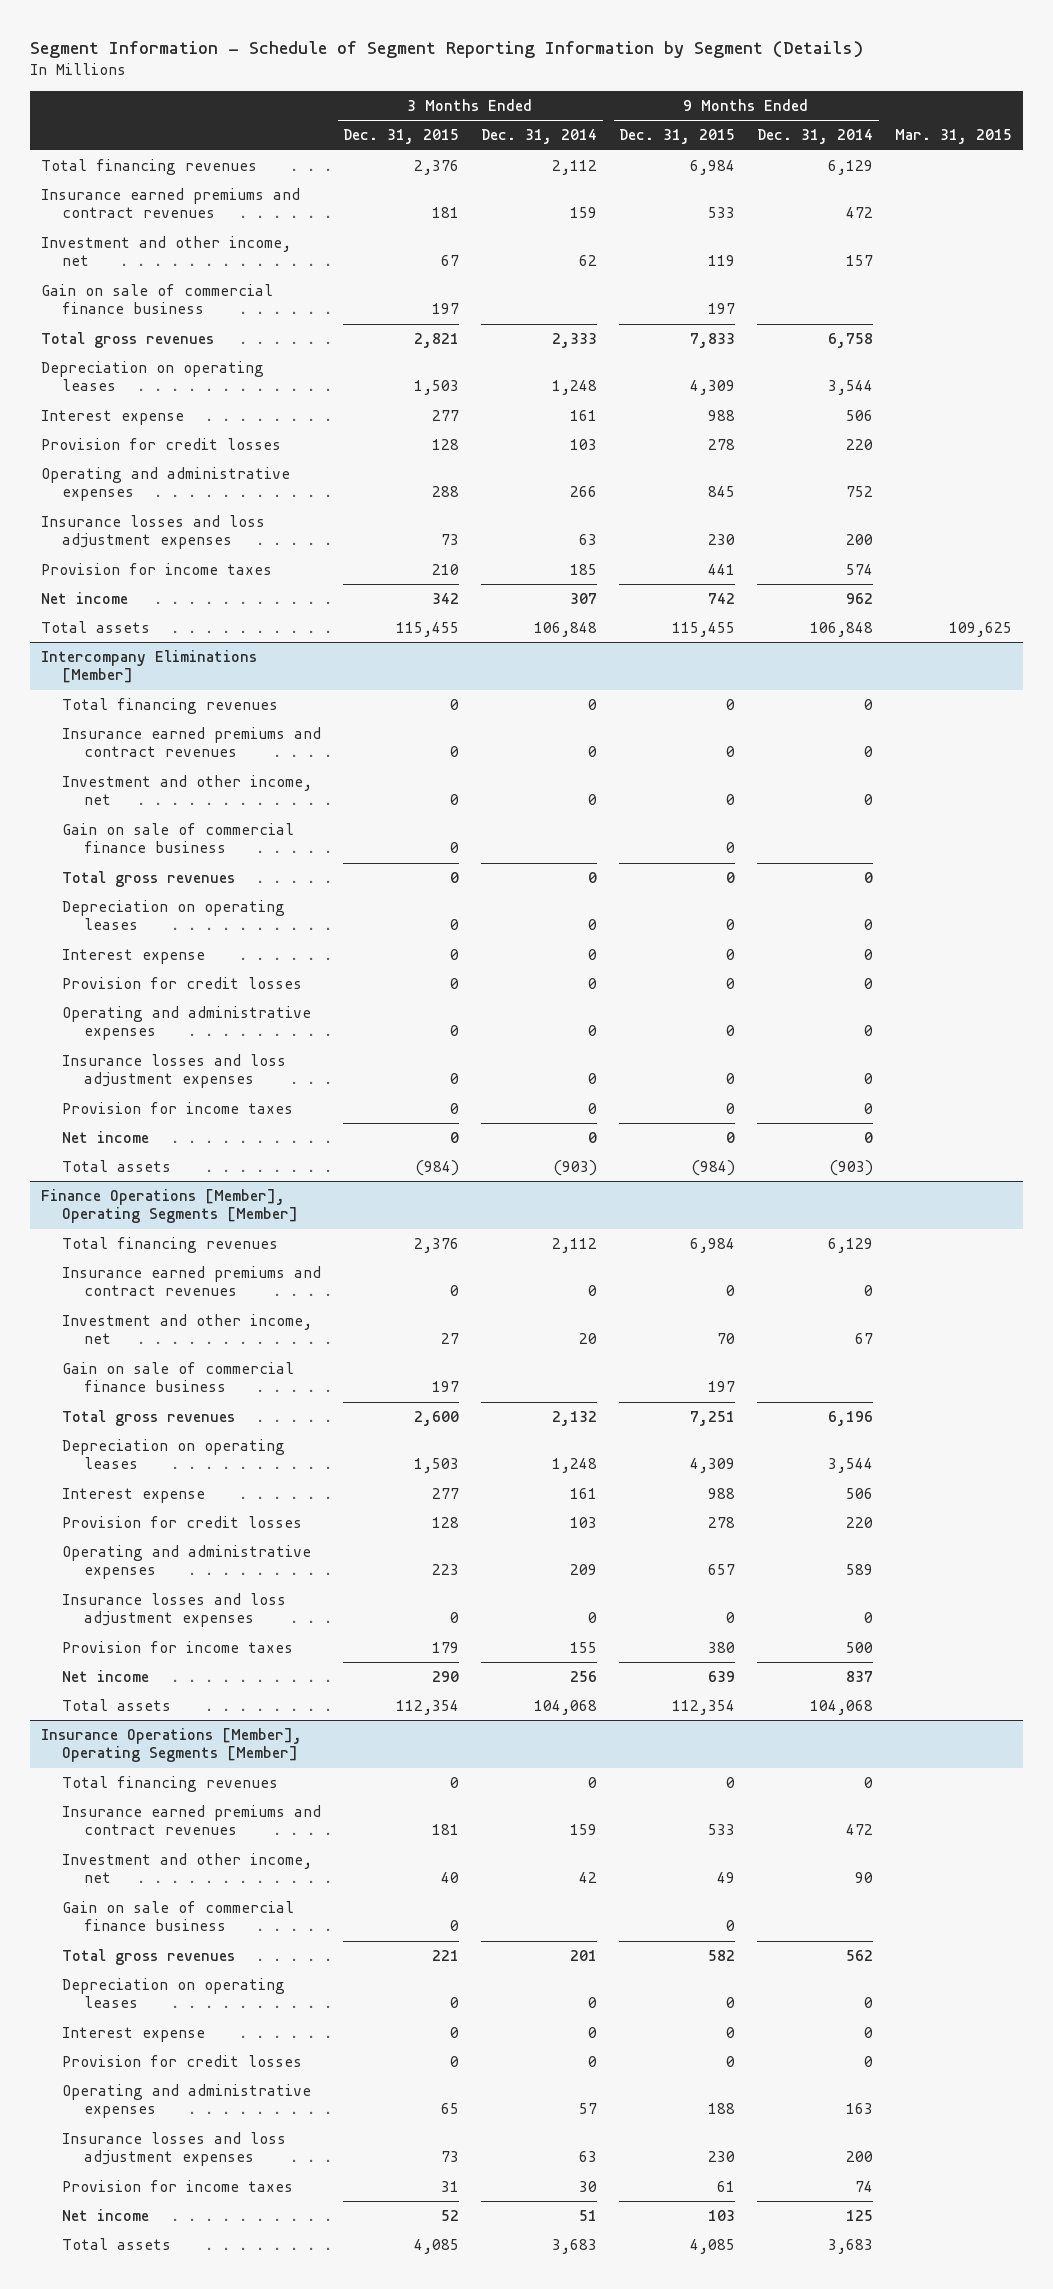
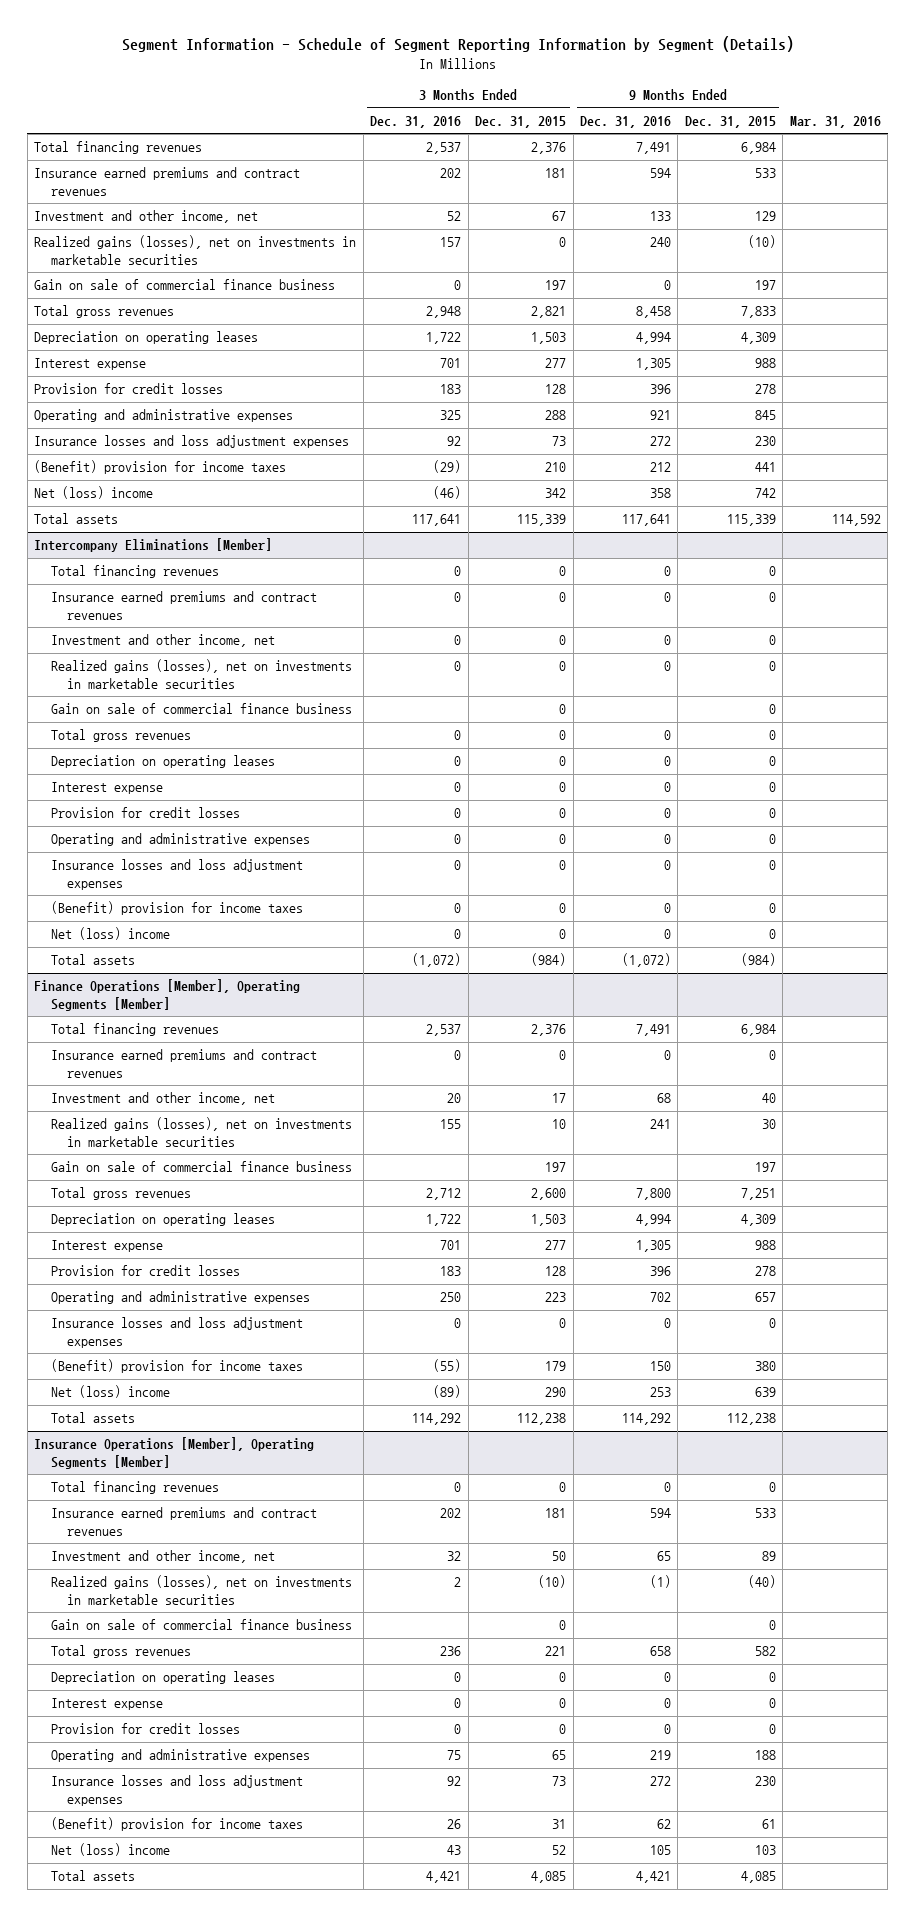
- | 3 Months Ended Dec. 31, 2015 | 3 Months Ended Dec. 31, 2014 | 9 Months Ended Dec. 31, 2015 | 9 Months Ended Dec. 31, 2014 | Mar. 31, 2015
+ | 3 Months Ended Dec. 31, 2016 | 3 Months Ended Dec. 31, 2015 | 9 Months Ended Dec. 31, 2016 | 9 Months Ended Dec. 31, 2015 | Mar. 31, 2016
- Investment and other income, net | 67 | 62 | 119 | 157 |
+ Investment and other income, net | 52 | 67 | 133 | 129 |
+ Realized gains (losses), net on investments in marketable securities | 157 | 0 | 240 | (10) |
- Provision for income taxes | 210 | 185 | 441 | 574 |
- Net income | 342 | 307 | 742 | 962 |
- Total assets | 115,455 | 106,848 | 115,455 | 106,848 | 109,625
+ (Benefit) provision for income taxes | (29) | 210 | 212 | 441 |
+ Net (loss) income | (46) | 342 | 358 | 742 |
+ Total assets | 117,641 | 115,339 | 117,641 | 115,339 | 114,592
@ Intercompany Eliminations [Member]
+ Realized gains (losses), net on investments in marketable securities | 0 | 0 | 0 | 0 |
- Provision for income taxes | 0 | 0 | 0 | 0 |
- Net income | 0 | 0 | 0 | 0 |
+ (Benefit) provision for income taxes | 0 | 0 | 0 | 0 |
+ Net (loss) income | 0 | 0 | 0 | 0 |
@ Finance Operations [Member], Operating Segments [Member]
- Investment and other income, net | 27 | 20 | 70 | 67 |
+ Investment and other income, net | 20 | 17 | 68 | 40 |
+ Realized gains (losses), net on investments in marketable securities | 155 | 10 | 241 | 30 |
- Provision for income taxes | 179 | 155 | 380 | 500 |
- Net income | 290 | 256 | 639 | 837 |
- Total assets | 112,354 | 104,068 | 112,354 | 104,068 |
+ (Benefit) provision for income taxes | (55) | 179 | 150 | 380 |
+ Net (loss) income | (89) | 290 | 253 | 639 |
+ Total assets | 114,292 | 112,238 | 114,292 | 112,238 |
@ Insurance Operations [Member], Operating Segments [Member]
- Investment and other income, net | 40 | 42 | 49 | 90 |
+ Investment and other income, net | 32 | 50 | 65 | 89 |
+ Realized gains (losses), net on investments in marketable securities | 2 | (10) | (1) | (40) |
- Provision for income taxes | 31 | 30 | 61 | 74 |
- Net income | 52 | 51 | 103 | 125 |
+ (Benefit) provision for income taxes | 26 | 31 | 62 | 61 |
+ Net (loss) income | 43 | 52 | 105 | 103 |

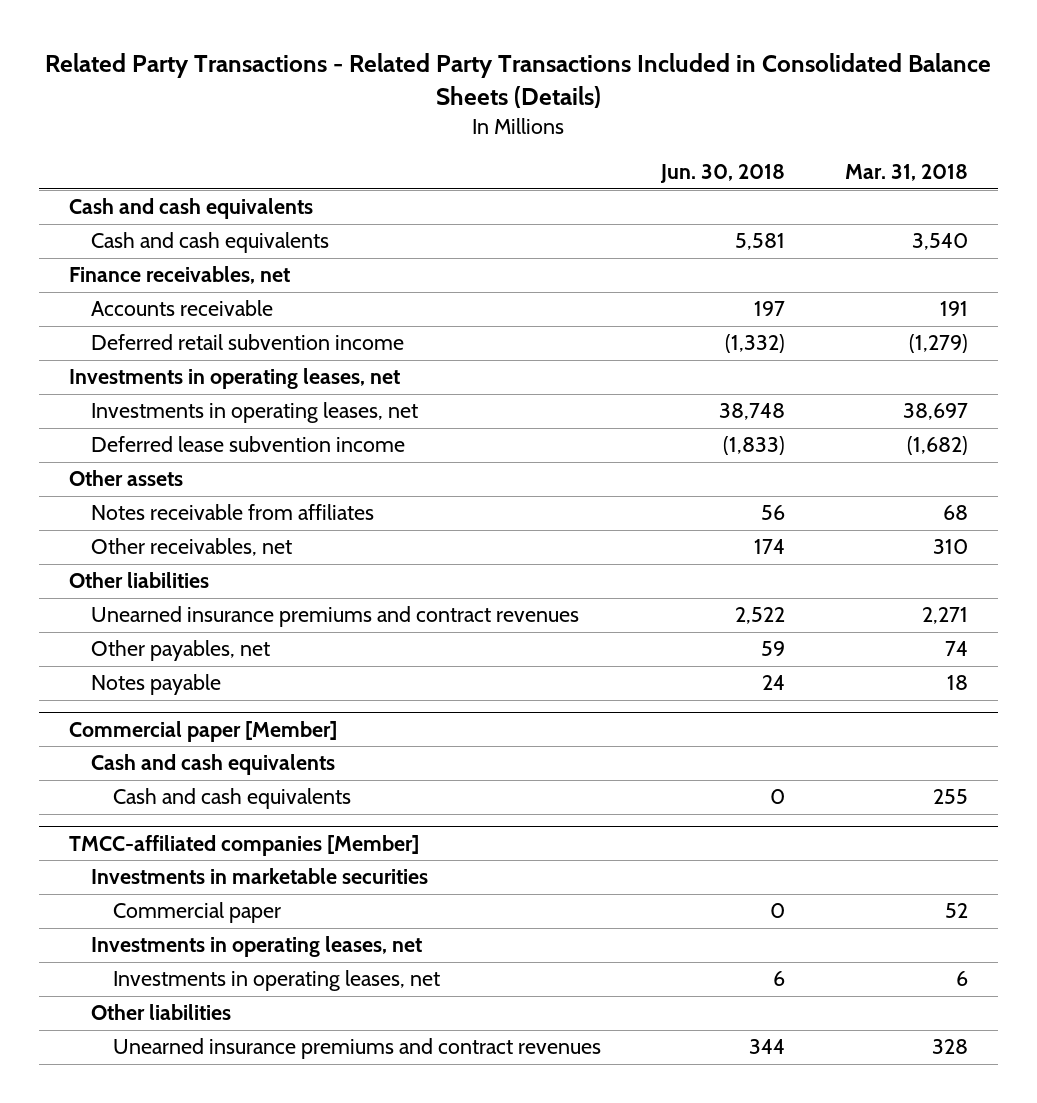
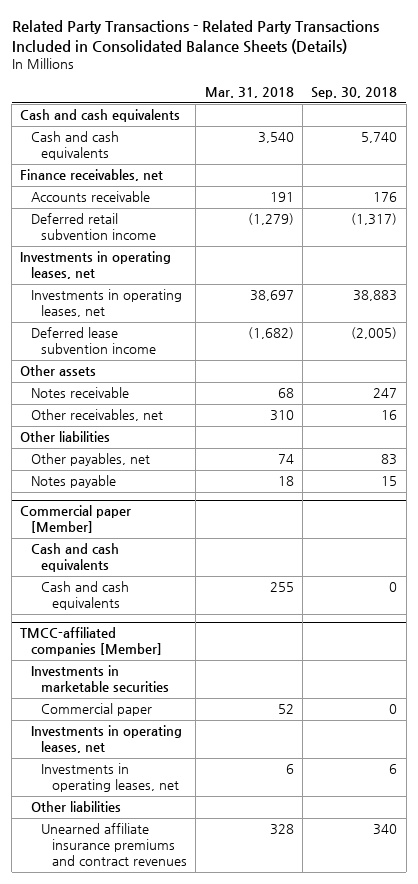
- | Jun. 30, 2018 | Mar. 31, 2018
+ | Mar. 31, 2018 | Sep. 30, 2018
- Notes receivable from affiliates | 56 | 68
+ Notes receivable | 68 | 247
- Unearned insurance premiums and contract revenues | 2,522 | 2,271
@ TMCC-affiliated companies [Member]
- Unearned insurance premiums and contract revenues | 344 | 328
+ Unearned affiliate insurance premiums and contract revenues | 328 | 340

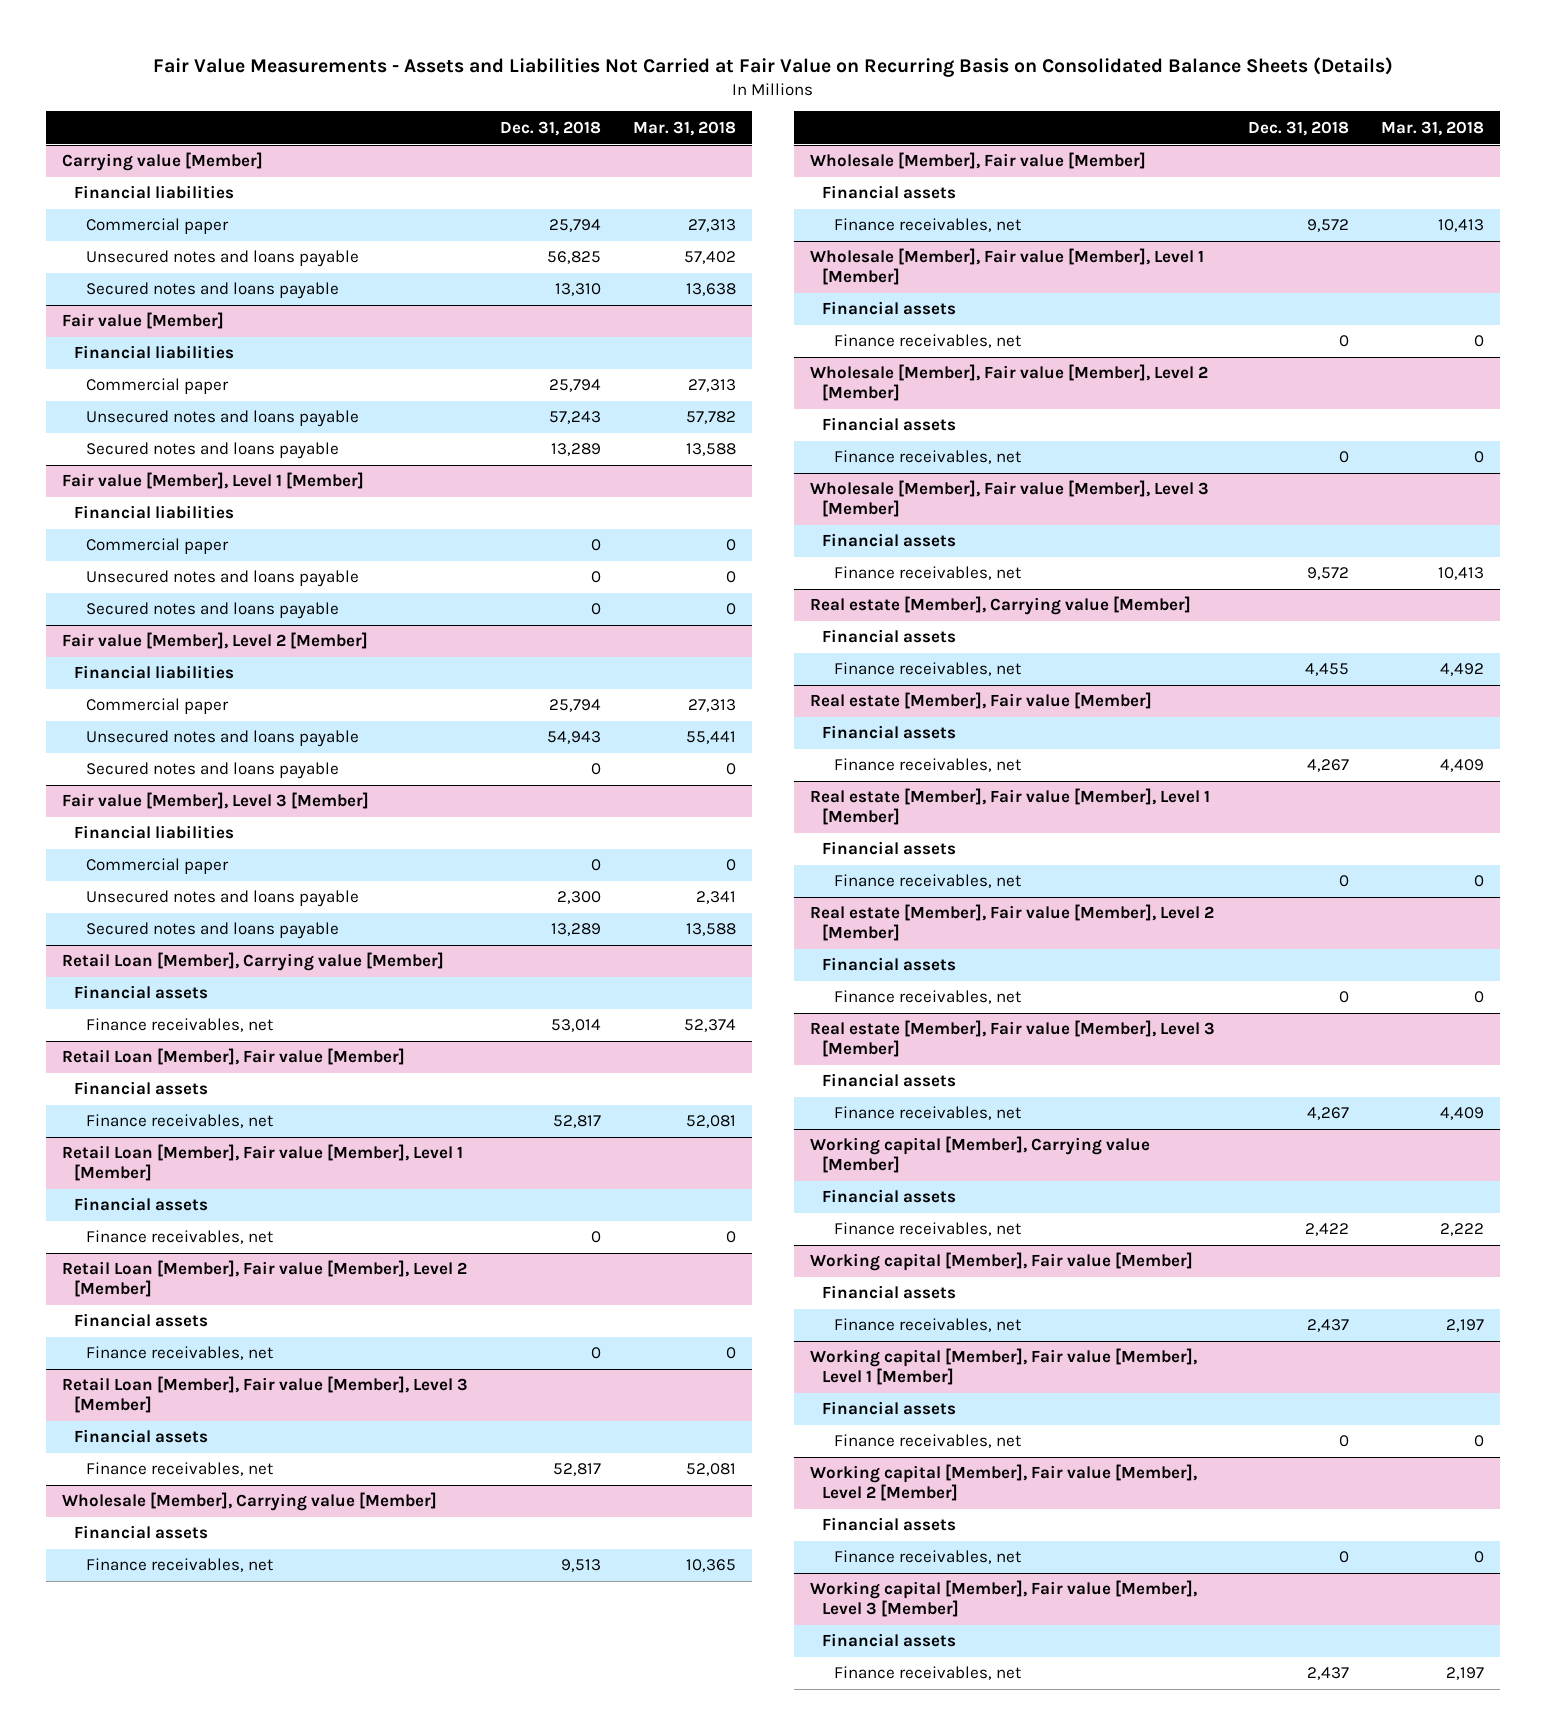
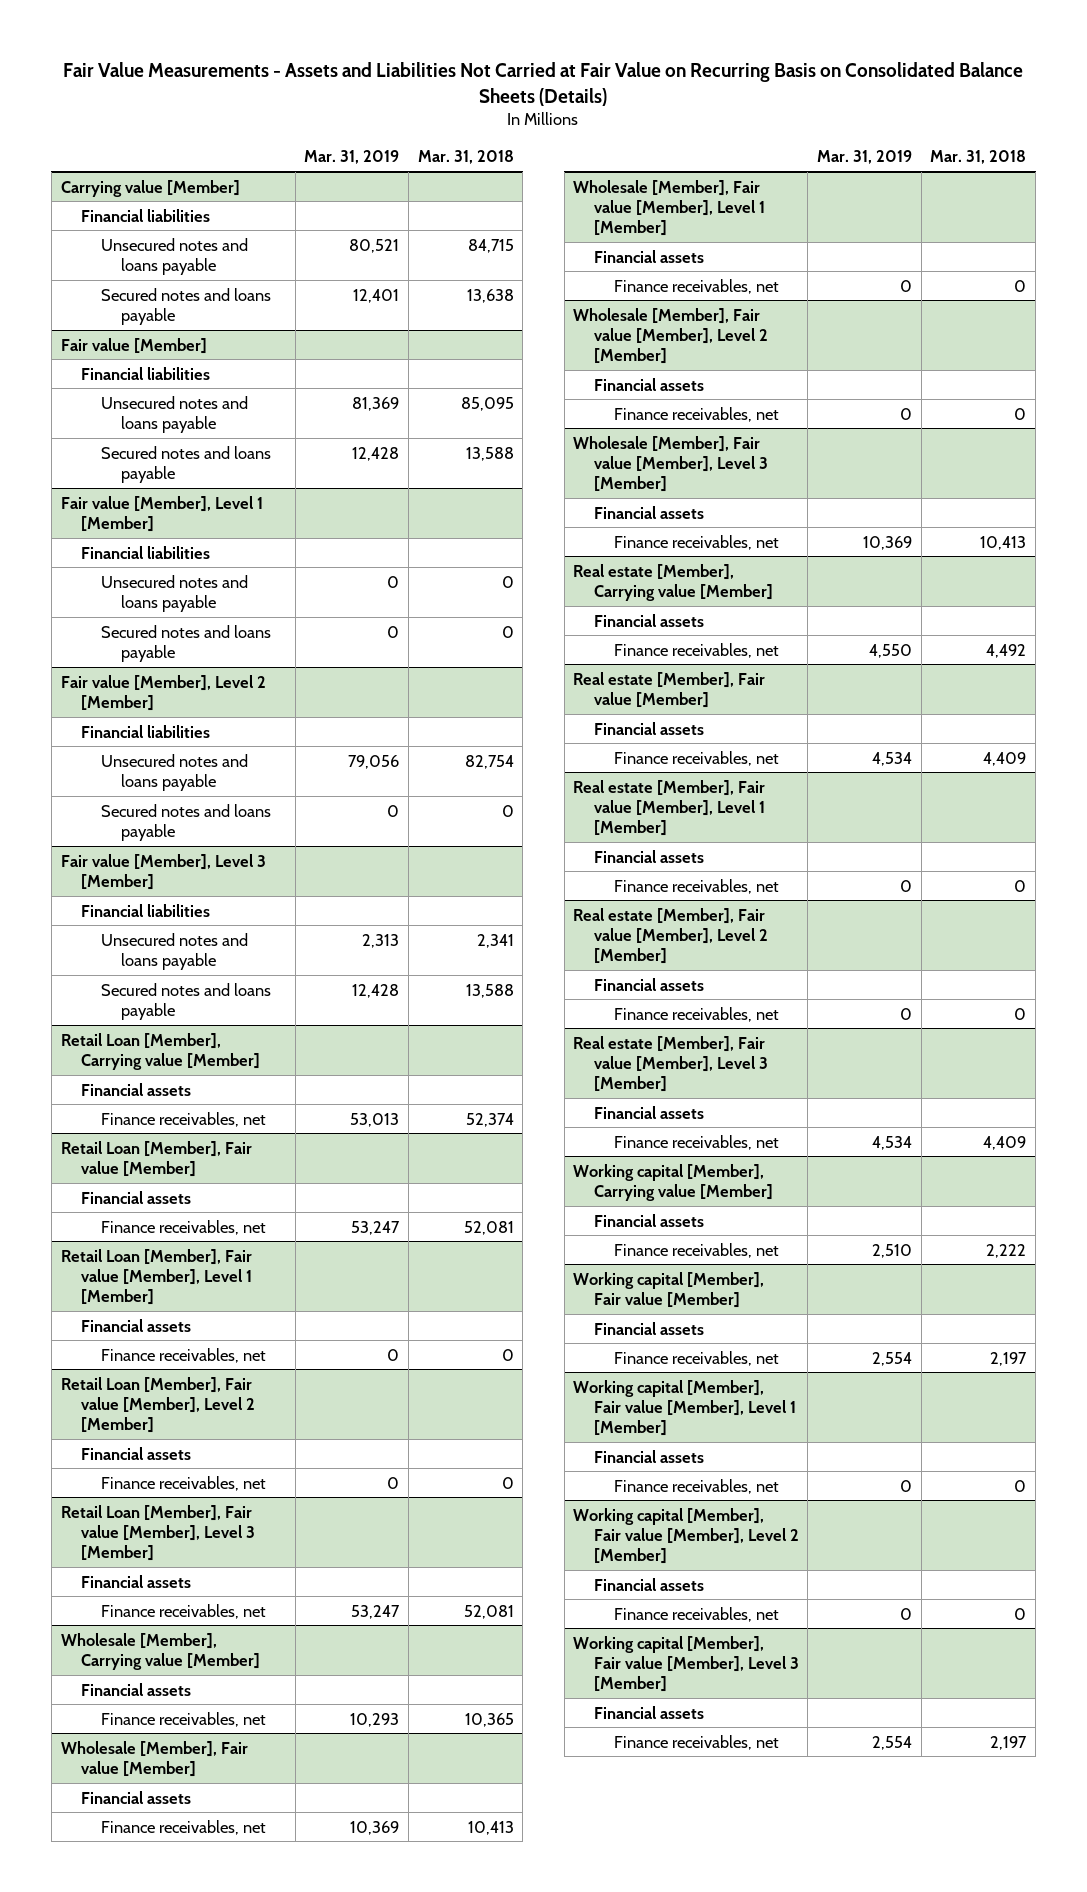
- | Dec. 31, 2018 | Mar. 31, 2018
+ | Mar. 31, 2019 | Mar. 31, 2018
@ Carrying value [Member]
- Commercial paper | 25,794 | 27,313
- Unsecured notes and loans payable | 56,825 | 57,402
+ Unsecured notes and loans payable | 80,521 | 84,715
@ Fair value [Member]
- Commercial paper | 25,794 | 27,313
- Unsecured notes and loans payable | 57,243 | 57,782
+ Unsecured notes and loans payable | 81,369 | 85,095
@ Fair value [Member], Level 1 [Member]
- Commercial paper | 0 | 0
@ Fair value [Member], Level 2 [Member]
- Commercial paper | 25,794 | 27,313
- Unsecured notes and loans payable | 54,943 | 55,441
+ Unsecured notes and loans payable | 79,056 | 82,754
@ Fair value [Member], Level 3 [Member]
- Commercial paper | 0 | 0

